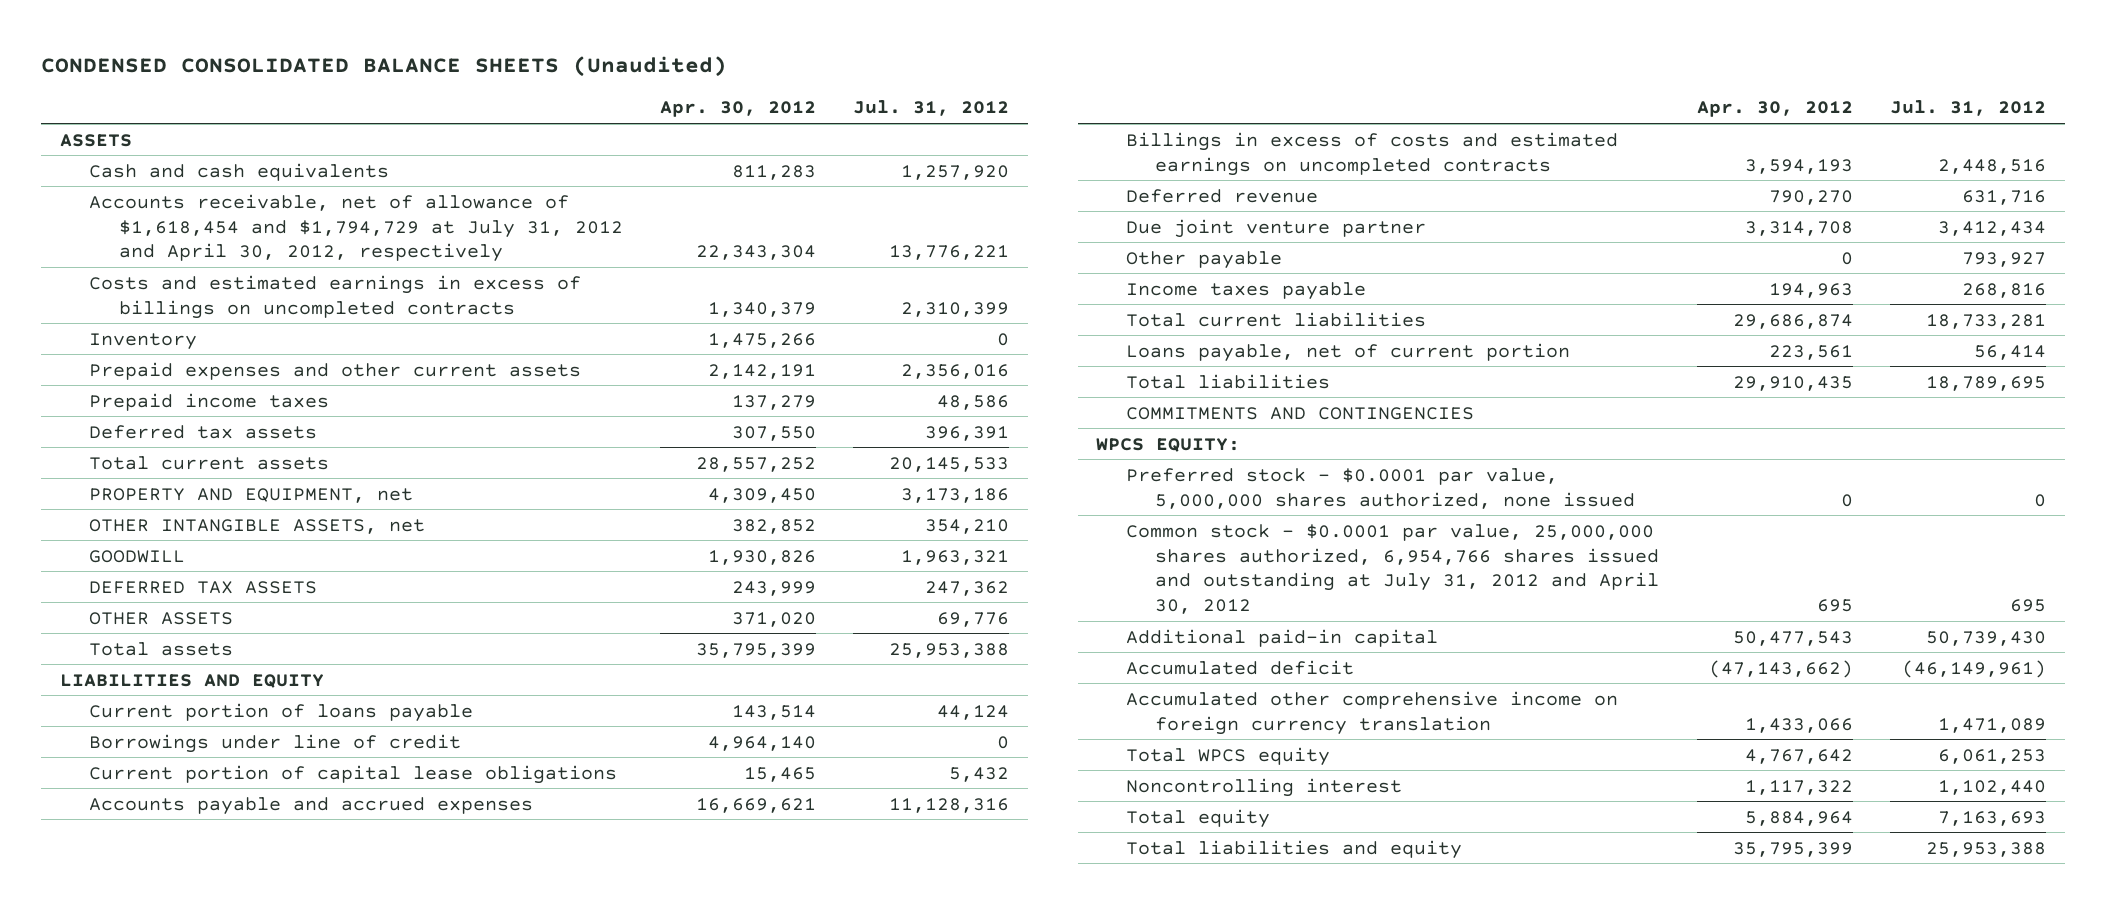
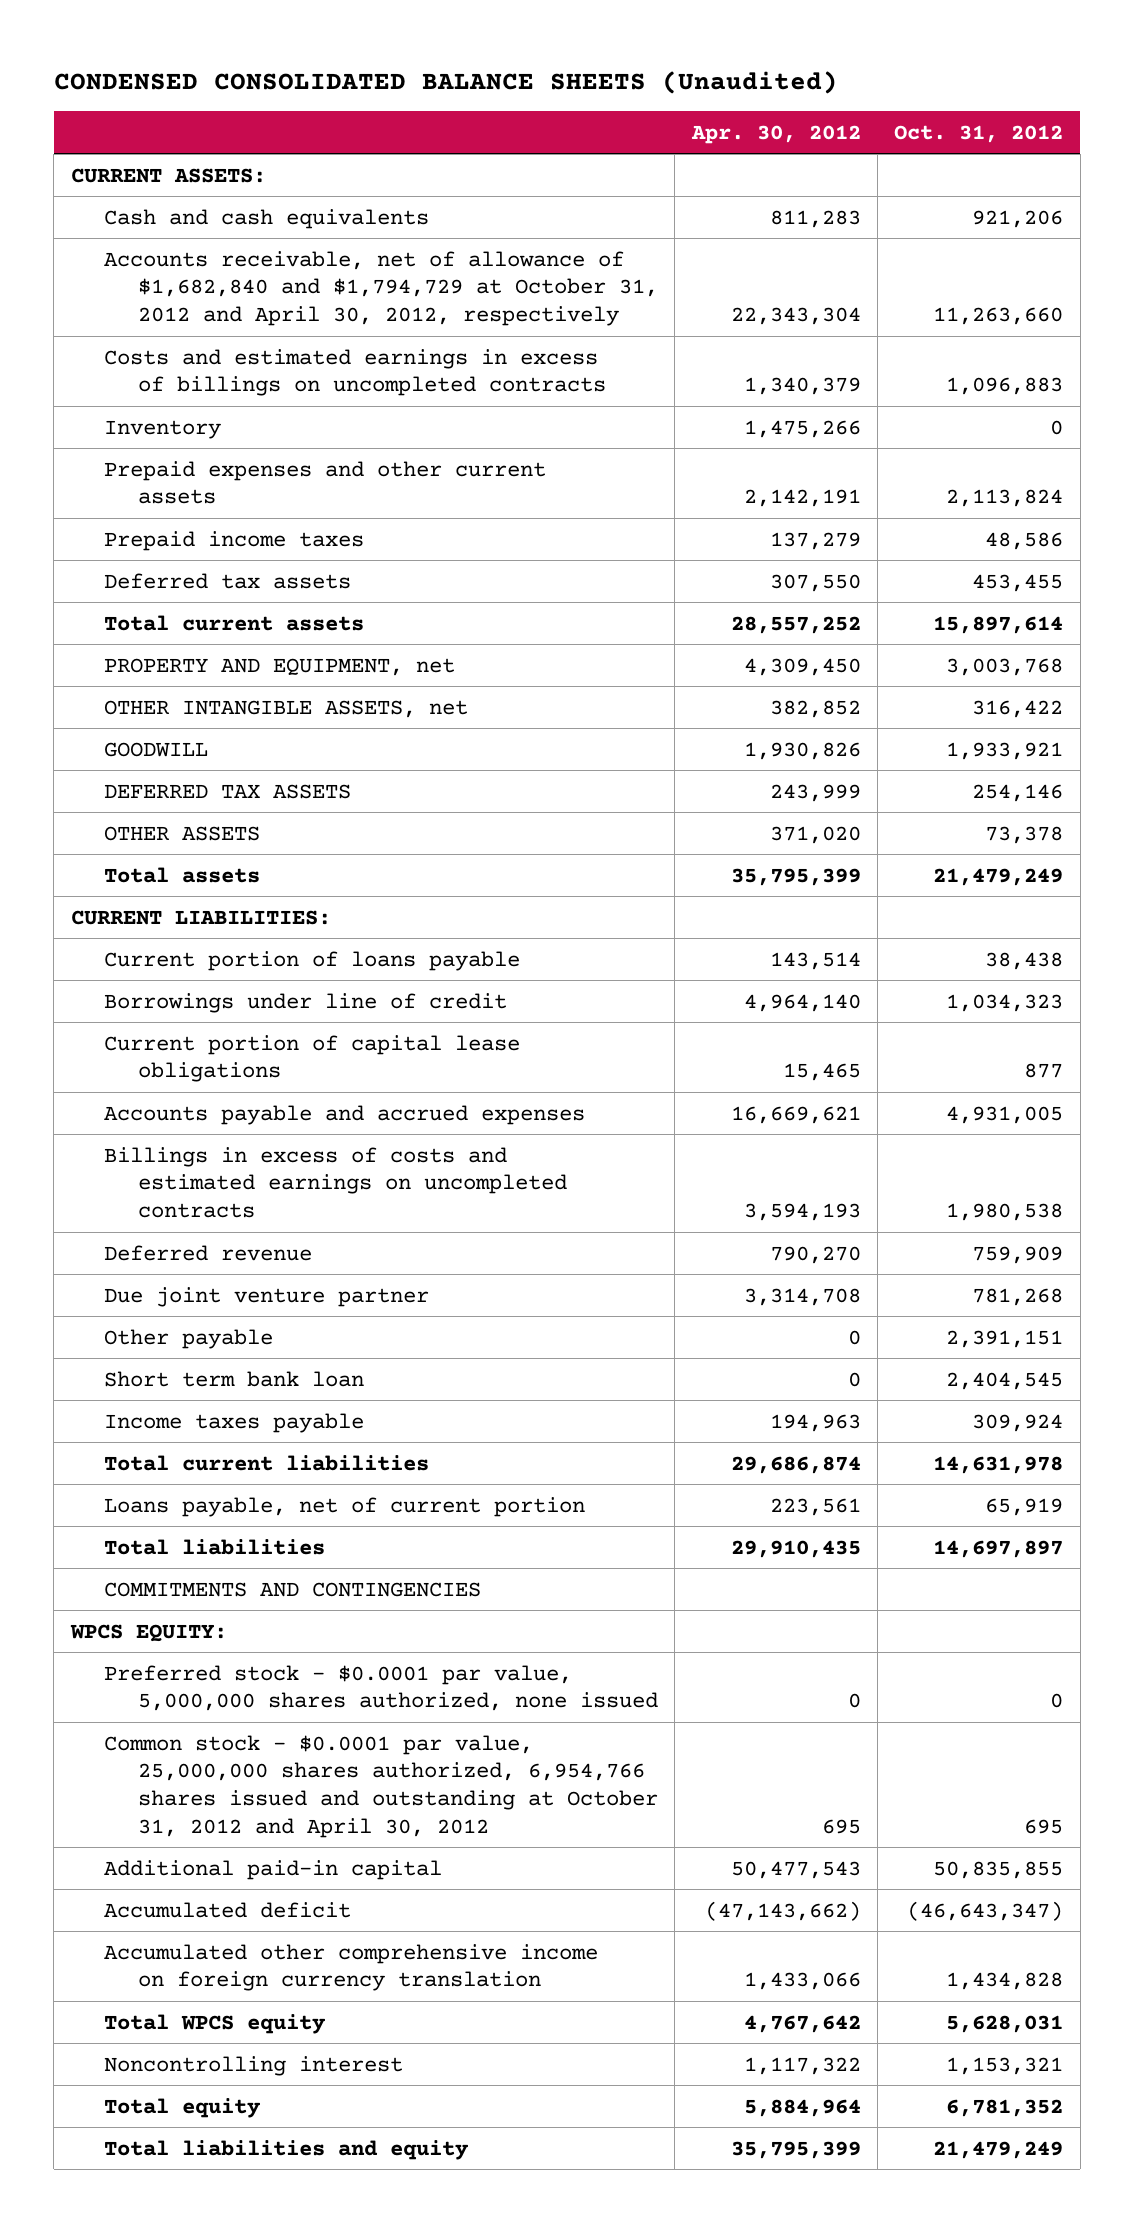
- | Apr. 30, 2012 | Jul. 31, 2012
+ | Apr. 30, 2012 | Oct. 31, 2012
- ASSETS
+ CURRENT ASSETS:
- Accounts receivable, net of allowance of $1,618,454 and $1,794,729 at July 31, 2012 and April 30, 2012, respectively | 22,343,304 | 13,776,221
+ Accounts receivable, net of allowance of $1,682,840 and $1,794,729 at October 31, 2012 and April 30, 2012, respectively | 22,343,304 | 11,263,660
- LIABILITIES AND EQUITY
+ CURRENT LIABILITIES:
+ Short term bank loan | 0 | 2,404,545
- Common stock - $0.0001 par value, 25,000,000 shares authorized, 6,954,766 shares issued and outstanding at July 31, 2012 and April 30, 2012 | 695 | 695
+ Common stock - $0.0001 par value, 25,000,000 shares authorized, 6,954,766 shares issued and outstanding at October 31, 2012 and April 30, 2012 | 695 | 695

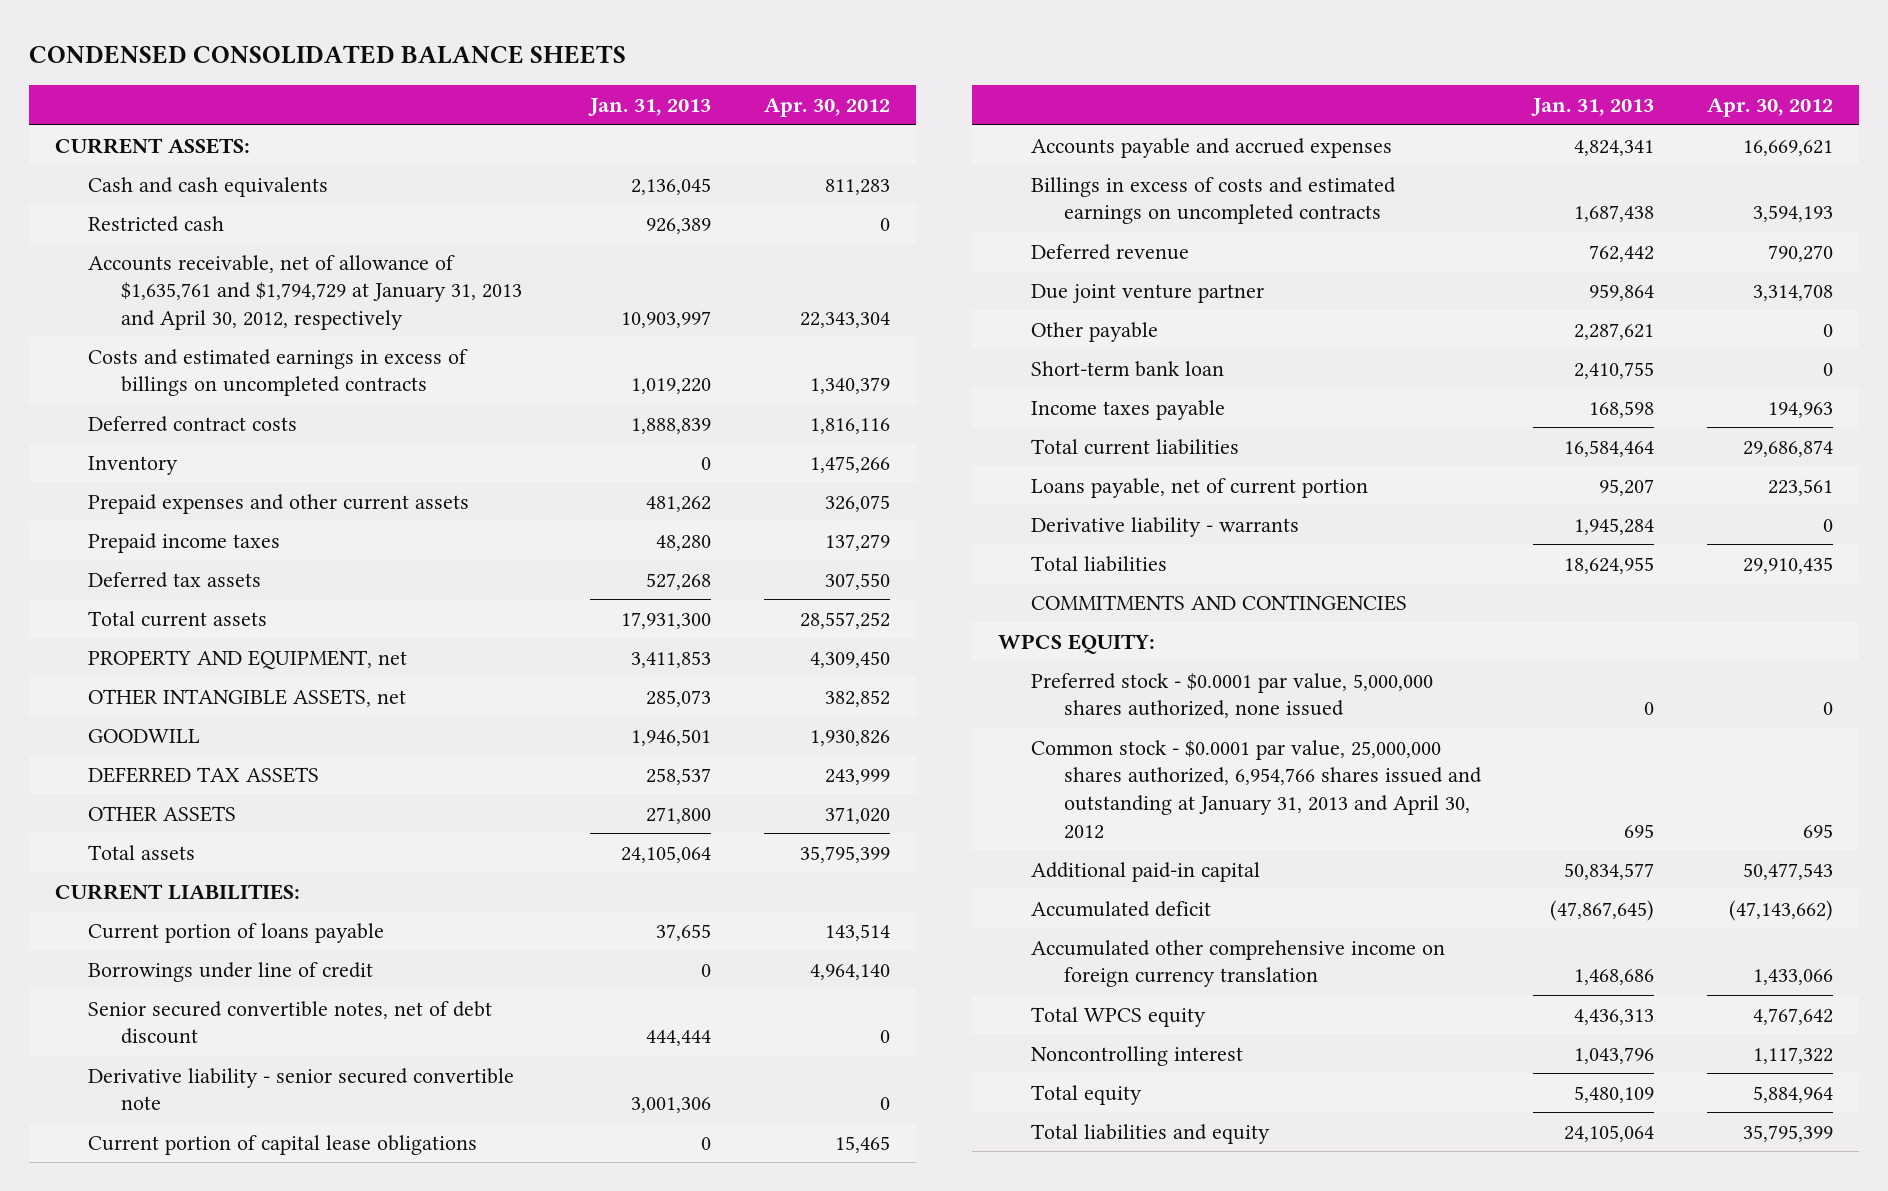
- CONDENSED CONSOLIDATED BALANCE SHEETS (Unaudited)
+ CONDENSED CONSOLIDATED BALANCE SHEETS
- | Apr. 30, 2012 | Oct. 31, 2012
+ | Jan. 31, 2013 | Apr. 30, 2012
- Accounts receivable, net of allowance of $1,682,840 and $1,794,729 at October 31, 2012 and April 30, 2012, respectively | 22,343,304 | 11,263,660
+ Restricted cash | 926,389 | 0
+ Accounts receivable, net of allowance of $1,635,761 and $1,794,729 at January 31, 2013 and April 30, 2012, respectively | 10,903,997 | 22,343,304
+ Deferred contract costs | 1,888,839 | 1,816,116
- Prepaid expenses and other current assets | 2,142,191 | 2,113,824
+ Prepaid expenses and other current assets | 481,262 | 326,075
+ Senior secured convertible notes, net of debt discount | 444,444 | 0
+ Derivative liability - senior secured convertible note | 3,001,306 | 0
- Short term bank loan | 0 | 2,404,545
+ Short-term bank loan | 2,410,755 | 0
+ Derivative liability - warrants | 1,945,284 | 0
- Common stock - $0.0001 par value, 25,000,000 shares authorized, 6,954,766 shares issued and outstanding at October 31, 2012 and April 30, 2012 | 695 | 695
+ Common stock - $0.0001 par value, 25,000,000 shares authorized, 6,954,766 shares issued and outstanding at January 31, 2013 and April 30, 2012 | 695 | 695

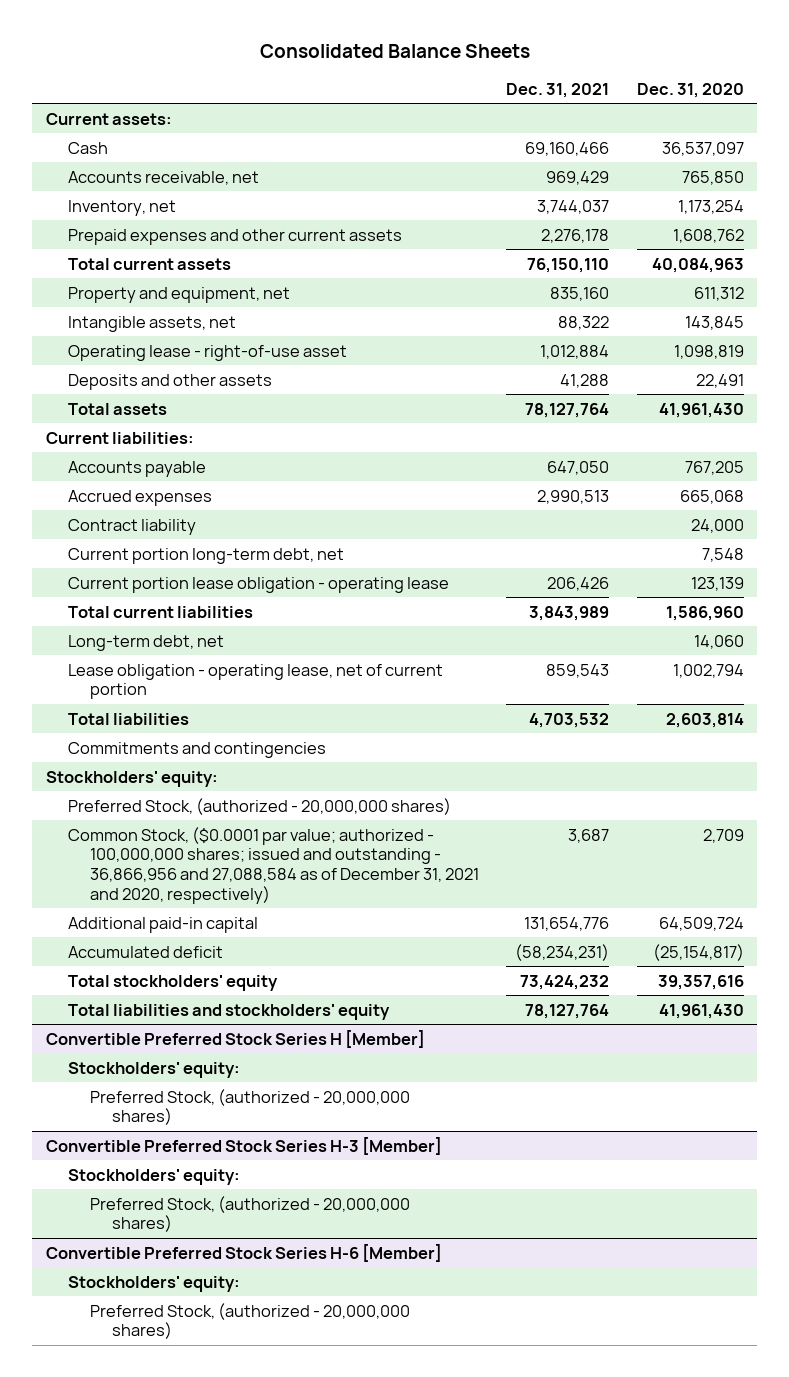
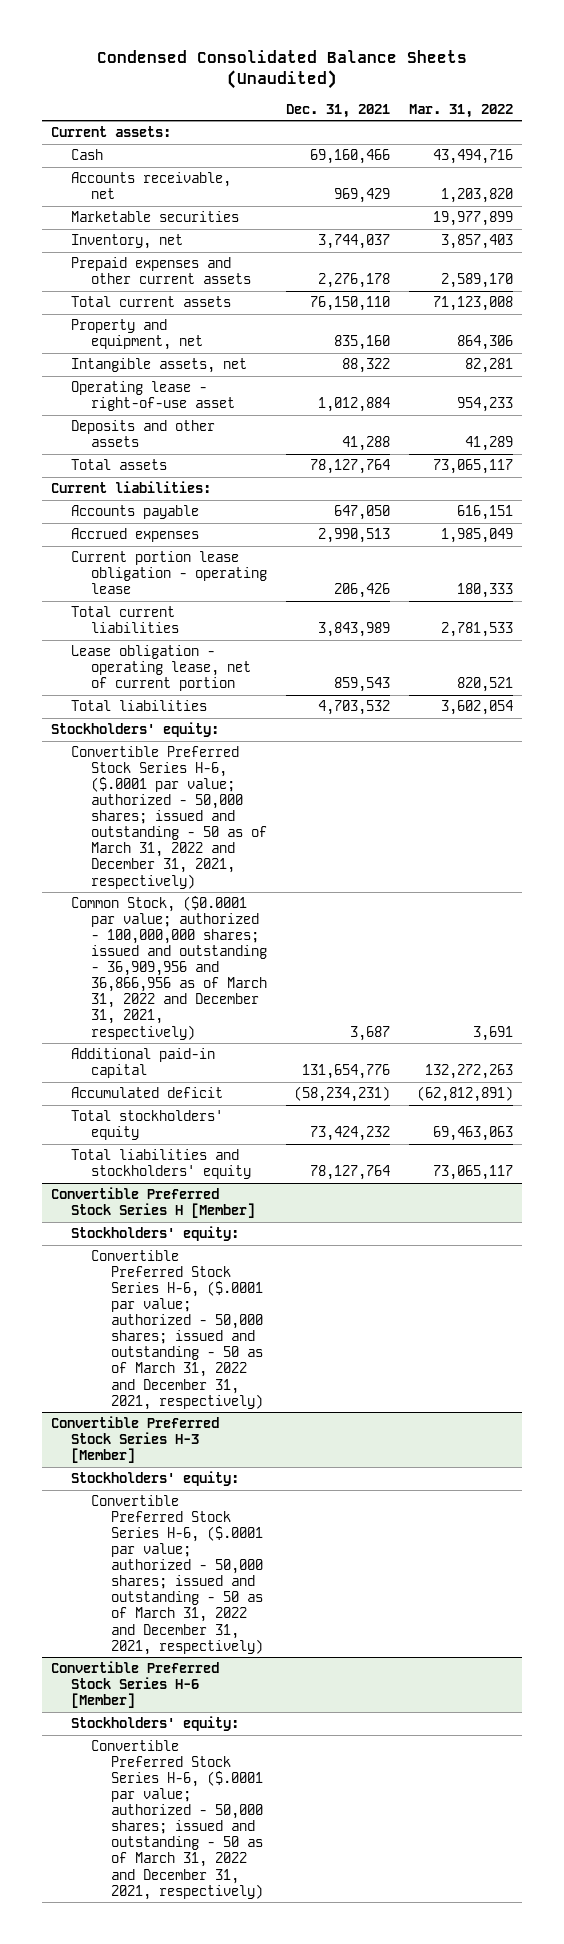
- Consolidated Balance Sheets
+ Condensed Consolidated Balance Sheets (Unaudited)
- | Dec. 31, 2021 | Dec. 31, 2020
+ | Dec. 31, 2021 | Mar. 31, 2022
+ Marketable securities | | 19,977,899
- Contract liability | | 24,000
- Current portion long-term debt, net | | 7,548
- Long-term debt, net | | 14,060
- Commitments and contingencies
- Preferred Stock, (authorized - 20,000,000 shares)
- Common Stock, ($0.0001 par value; authorized - 100,000,000 shares; issued and outstanding - 36,866,956 and 27,088,584 as of December 31, 2021 and 2020, respectively) | 3,687 | 2,709
+ Convertible Preferred Stock Series H-6, ($.0001 par value; authorized - 50,000 shares; issued and outstanding - 50 as of March 31, 2022 and December 31, 2021, respectively)
+ Common Stock, ($0.0001 par value; authorized - 100,000,000 shares; issued and outstanding - 36,909,956 and 36,866,956 as of March 31, 2022 and December 31, 2021, respectively) | 3,687 | 3,691
@ Convertible Preferred Stock Series H [Member]
- Preferred Stock, (authorized - 20,000,000 shares)
+ Convertible Preferred Stock Series H-6, ($.0001 par value; authorized - 50,000 shares; issued and outstanding - 50 as of March 31, 2022 and December 31, 2021, respectively)
@ Convertible Preferred Stock Series H-3 [Member]
- Preferred Stock, (authorized - 20,000,000 shares)
+ Convertible Preferred Stock Series H-6, ($.0001 par value; authorized - 50,000 shares; issued and outstanding - 50 as of March 31, 2022 and December 31, 2021, respectively)
@ Convertible Preferred Stock Series H-6 [Member]
- Preferred Stock, (authorized - 20,000,000 shares)
+ Convertible Preferred Stock Series H-6, ($.0001 par value; authorized - 50,000 shares; issued and outstanding - 50 as of March 31, 2022 and December 31, 2021, respectively)

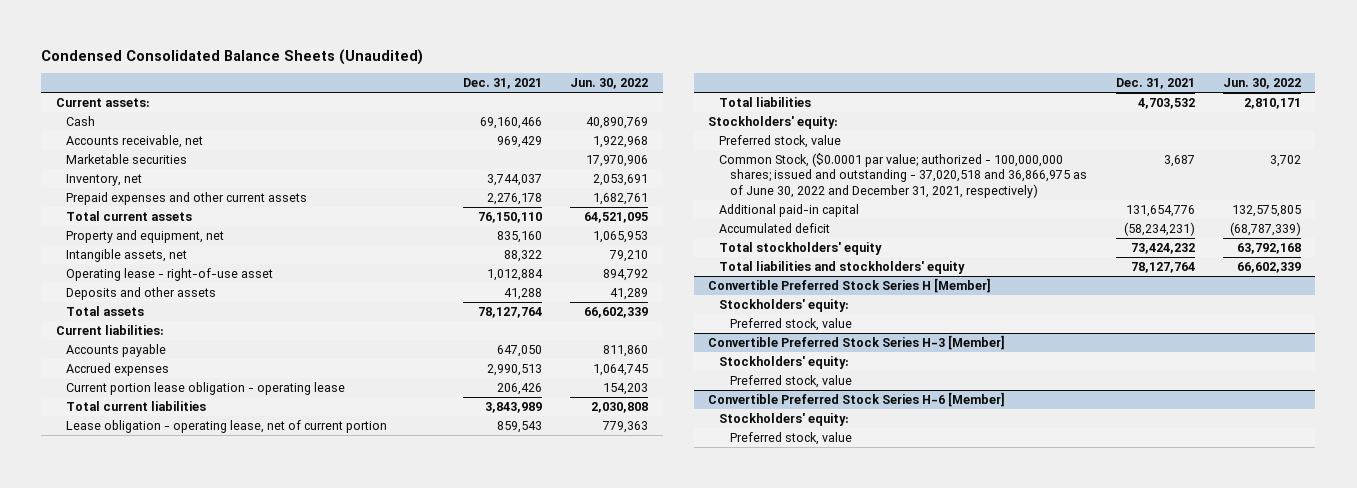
- | Dec. 31, 2021 | Mar. 31, 2022
+ | Dec. 31, 2021 | Jun. 30, 2022
- Convertible Preferred Stock Series H-6, ($.0001 par value; authorized - 50,000 shares; issued and outstanding - 50 as of March 31, 2022 and December 31, 2021, respectively)
- Common Stock, ($0.0001 par value; authorized - 100,000,000 shares; issued and outstanding - 36,909,956 and 36,866,956 as of March 31, 2022 and December 31, 2021, respectively) | 3,687 | 3,691
+ Preferred stock, value
+ Common Stock, ($0.0001 par value; authorized - 100,000,000 shares; issued and outstanding - 37,020,518 and 36,866,975 as of June 30, 2022 and December 31, 2021, respectively) | 3,687 | 3,702
@ Convertible Preferred Stock Series H [Member]
- Convertible Preferred Stock Series H-6, ($.0001 par value; authorized - 50,000 shares; issued and outstanding - 50 as of March 31, 2022 and December 31, 2021, respectively)
+ Preferred stock, value
@ Convertible Preferred Stock Series H-3 [Member]
- Convertible Preferred Stock Series H-6, ($.0001 par value; authorized - 50,000 shares; issued and outstanding - 50 as of March 31, 2022 and December 31, 2021, respectively)
+ Preferred stock, value
@ Convertible Preferred Stock Series H-6 [Member]
- Convertible Preferred Stock Series H-6, ($.0001 par value; authorized - 50,000 shares; issued and outstanding - 50 as of March 31, 2022 and December 31, 2021, respectively)
+ Preferred stock, value

